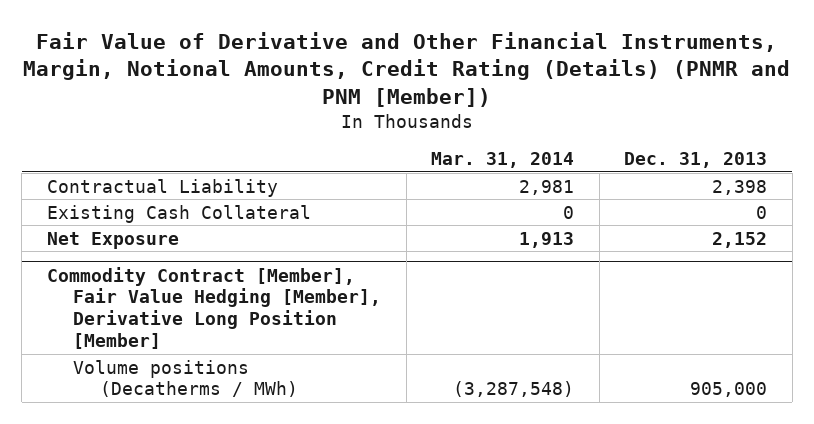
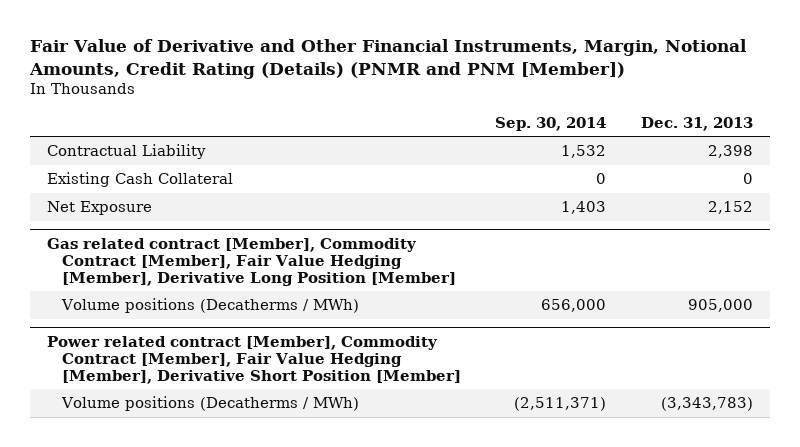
- | Mar. 31, 2014 | Dec. 31, 2013
+ | Sep. 30, 2014 | Dec. 31, 2013
- Commodity Contract [Member], Fair Value Hedging [Member], Derivative Long Position [Member]
+ Gas related contract [Member], Commodity Contract [Member], Fair Value Hedging [Member], Derivative Long Position [Member]
+ Power related contract [Member], Commodity Contract [Member], Fair Value Hedging [Member], Derivative Short Position [Member]
+ Volume positions (Decatherms / MWh) | (2,511,371) | (3,343,783)

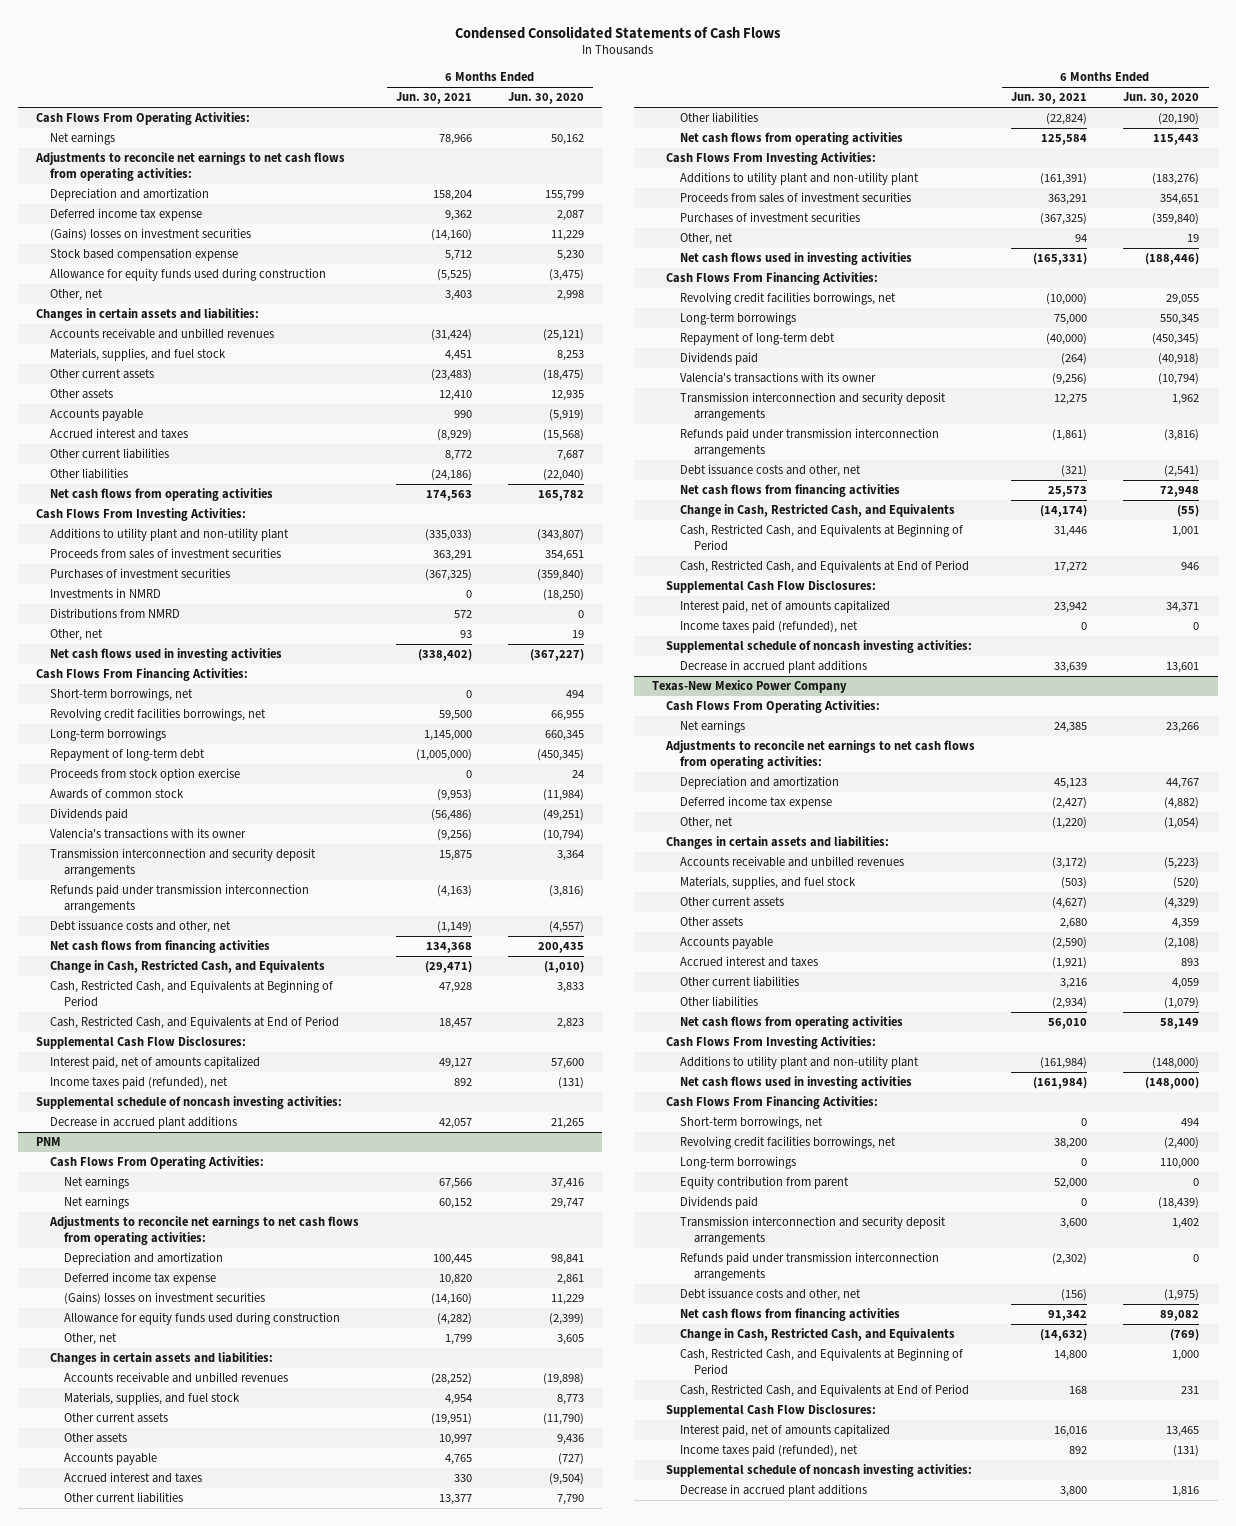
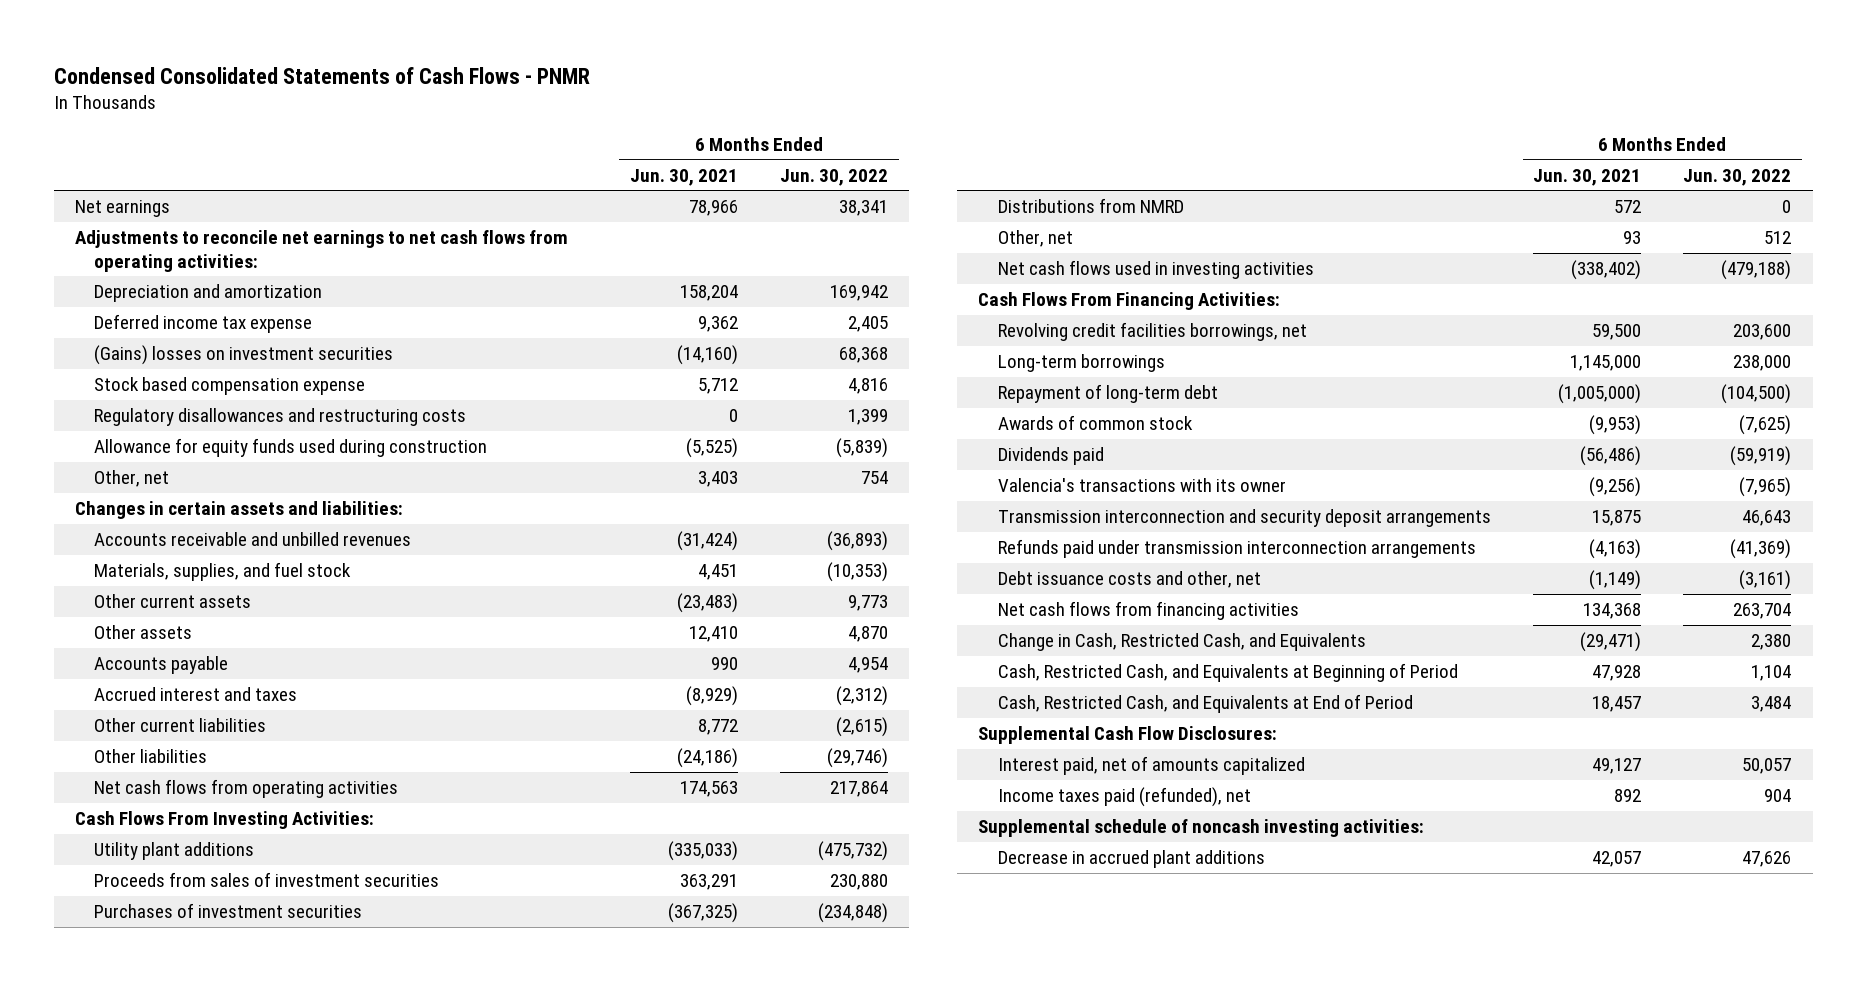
- Condensed Consolidated Statements of Cash Flows
+ Condensed Consolidated Statements of Cash Flows - PNMR
- | 6 Months Ended Jun. 30, 2021 | 6 Months Ended Jun. 30, 2020
+ | 6 Months Ended Jun. 30, 2021 | 6 Months Ended Jun. 30, 2022
- Cash Flows From Operating Activities:
+ Regulatory disallowances and restructuring costs | 0 | 1,399
- Additions to utility plant and non-utility plant | (335,033) | (343,807)
+ Utility plant additions | (335,033) | (475,732)
- Investments in NMRD | 0 | (18,250)
- Short-term borrowings, net | 0 | 494
- Proceeds from stock option exercise | 0 | 24
- PNM
- Cash Flows From Operating Activities:
- Net earnings | 67,566 | 37,416
- Net earnings | 60,152 | 29,747
- Adjustments to reconcile net earnings to net cash flows from operating activities:
- Depreciation and amortization | 100,445 | 98,841
- Deferred income tax expense | 10,820 | 2,861
- (Gains) losses on investment securities | (14,160) | 11,229
- Allowance for equity funds used during construction | (4,282) | (2,399)
- Other, net | 1,799 | 3,605
- Changes in certain assets and liabilities:
- Accounts receivable and unbilled revenues | (28,252) | (19,898)
- Materials, supplies, and fuel stock | 4,954 | 8,773
- Other current assets | (19,951) | (11,790)
- Other assets | 10,997 | 9,436
- Accounts payable | 4,765 | (727)
- Accrued interest and taxes | 330 | (9,504)
- Other current liabilities | 13,377 | 7,790
- Other liabilities | (22,824) | (20,190)
- Net cash flows from operating activities | 125,584 | 115,443
- Cash Flows From Investing Activities:
- Additions to utility plant and non-utility plant | (161,391) | (183,276)
- Proceeds from sales of investment securities | 363,291 | 354,651
- Purchases of investment securities | (367,325) | (359,840)
- Other, net | 94 | 19
- Net cash flows used in investing activities | (165,331) | (188,446)
- Cash Flows From Financing Activities:
- Revolving credit facilities borrowings, net | (10,000) | 29,055
- Long-term borrowings | 75,000 | 550,345
- Repayment of long-term debt | (40,000) | (450,345)
- Dividends paid | (264) | (40,918)
- Valencia's transactions with its owner | (9,256) | (10,794)
- Transmission interconnection and security deposit arrangements | 12,275 | 1,962
- Refunds paid under transmission interconnection arrangements | (1,861) | (3,816)
- Debt issuance costs and other, net | (321) | (2,541)
- Net cash flows from financing activities | 25,573 | 72,948
- Change in Cash, Restricted Cash, and Equivalents | (14,174) | (55)
- Cash, Restricted Cash, and Equivalents at Beginning of Period | 31,446 | 1,001
- Cash, Restricted Cash, and Equivalents at End of Period | 17,272 | 946
- Supplemental Cash Flow Disclosures:
- Interest paid, net of amounts capitalized | 23,942 | 34,371
- Income taxes paid (refunded), net | 0 | 0
- Supplemental schedule of noncash investing activities:
- Decrease in accrued plant additions | 33,639 | 13,601
- Texas-New Mexico Power Company
- Cash Flows From Operating Activities:
- Net earnings | 24,385 | 23,266
- Adjustments to reconcile net earnings to net cash flows from operating activities:
- Depreciation and amortization | 45,123 | 44,767
- Deferred income tax expense | (2,427) | (4,882)
- Other, net | (1,220) | (1,054)
- Changes in certain assets and liabilities:
- Accounts receivable and unbilled revenues | (3,172) | (5,223)
- Materials, supplies, and fuel stock | (503) | (520)
- Other current assets | (4,627) | (4,329)
- Other assets | 2,680 | 4,359
- Accounts payable | (2,590) | (2,108)
- Accrued interest and taxes | (1,921) | 893
- Other current liabilities | 3,216 | 4,059
- Other liabilities | (2,934) | (1,079)
- Net cash flows from operating activities | 56,010 | 58,149
- Cash Flows From Investing Activities:
- Additions to utility plant and non-utility plant | (161,984) | (148,000)
- Net cash flows used in investing activities | (161,984) | (148,000)
- Cash Flows From Financing Activities:
- Short-term borrowings, net | 0 | 494
- Revolving credit facilities borrowings, net | 38,200 | (2,400)
- Long-term borrowings | 0 | 110,000
- Equity contribution from parent | 52,000 | 0
- Dividends paid | 0 | (18,439)
- Transmission interconnection and security deposit arrangements | 3,600 | 1,402
- Refunds paid under transmission interconnection arrangements | (2,302) | 0
- Debt issuance costs and other, net | (156) | (1,975)
- Net cash flows from financing activities | 91,342 | 89,082
- Change in Cash, Restricted Cash, and Equivalents | (14,632) | (769)
- Cash, Restricted Cash, and Equivalents at Beginning of Period | 14,800 | 1,000
- Cash, Restricted Cash, and Equivalents at End of Period | 168 | 231
- Supplemental Cash Flow Disclosures:
- Interest paid, net of amounts capitalized | 16,016 | 13,465
- Income taxes paid (refunded), net | 892 | (131)
- Supplemental schedule of noncash investing activities:
- Decrease in accrued plant additions | 3,800 | 1,816

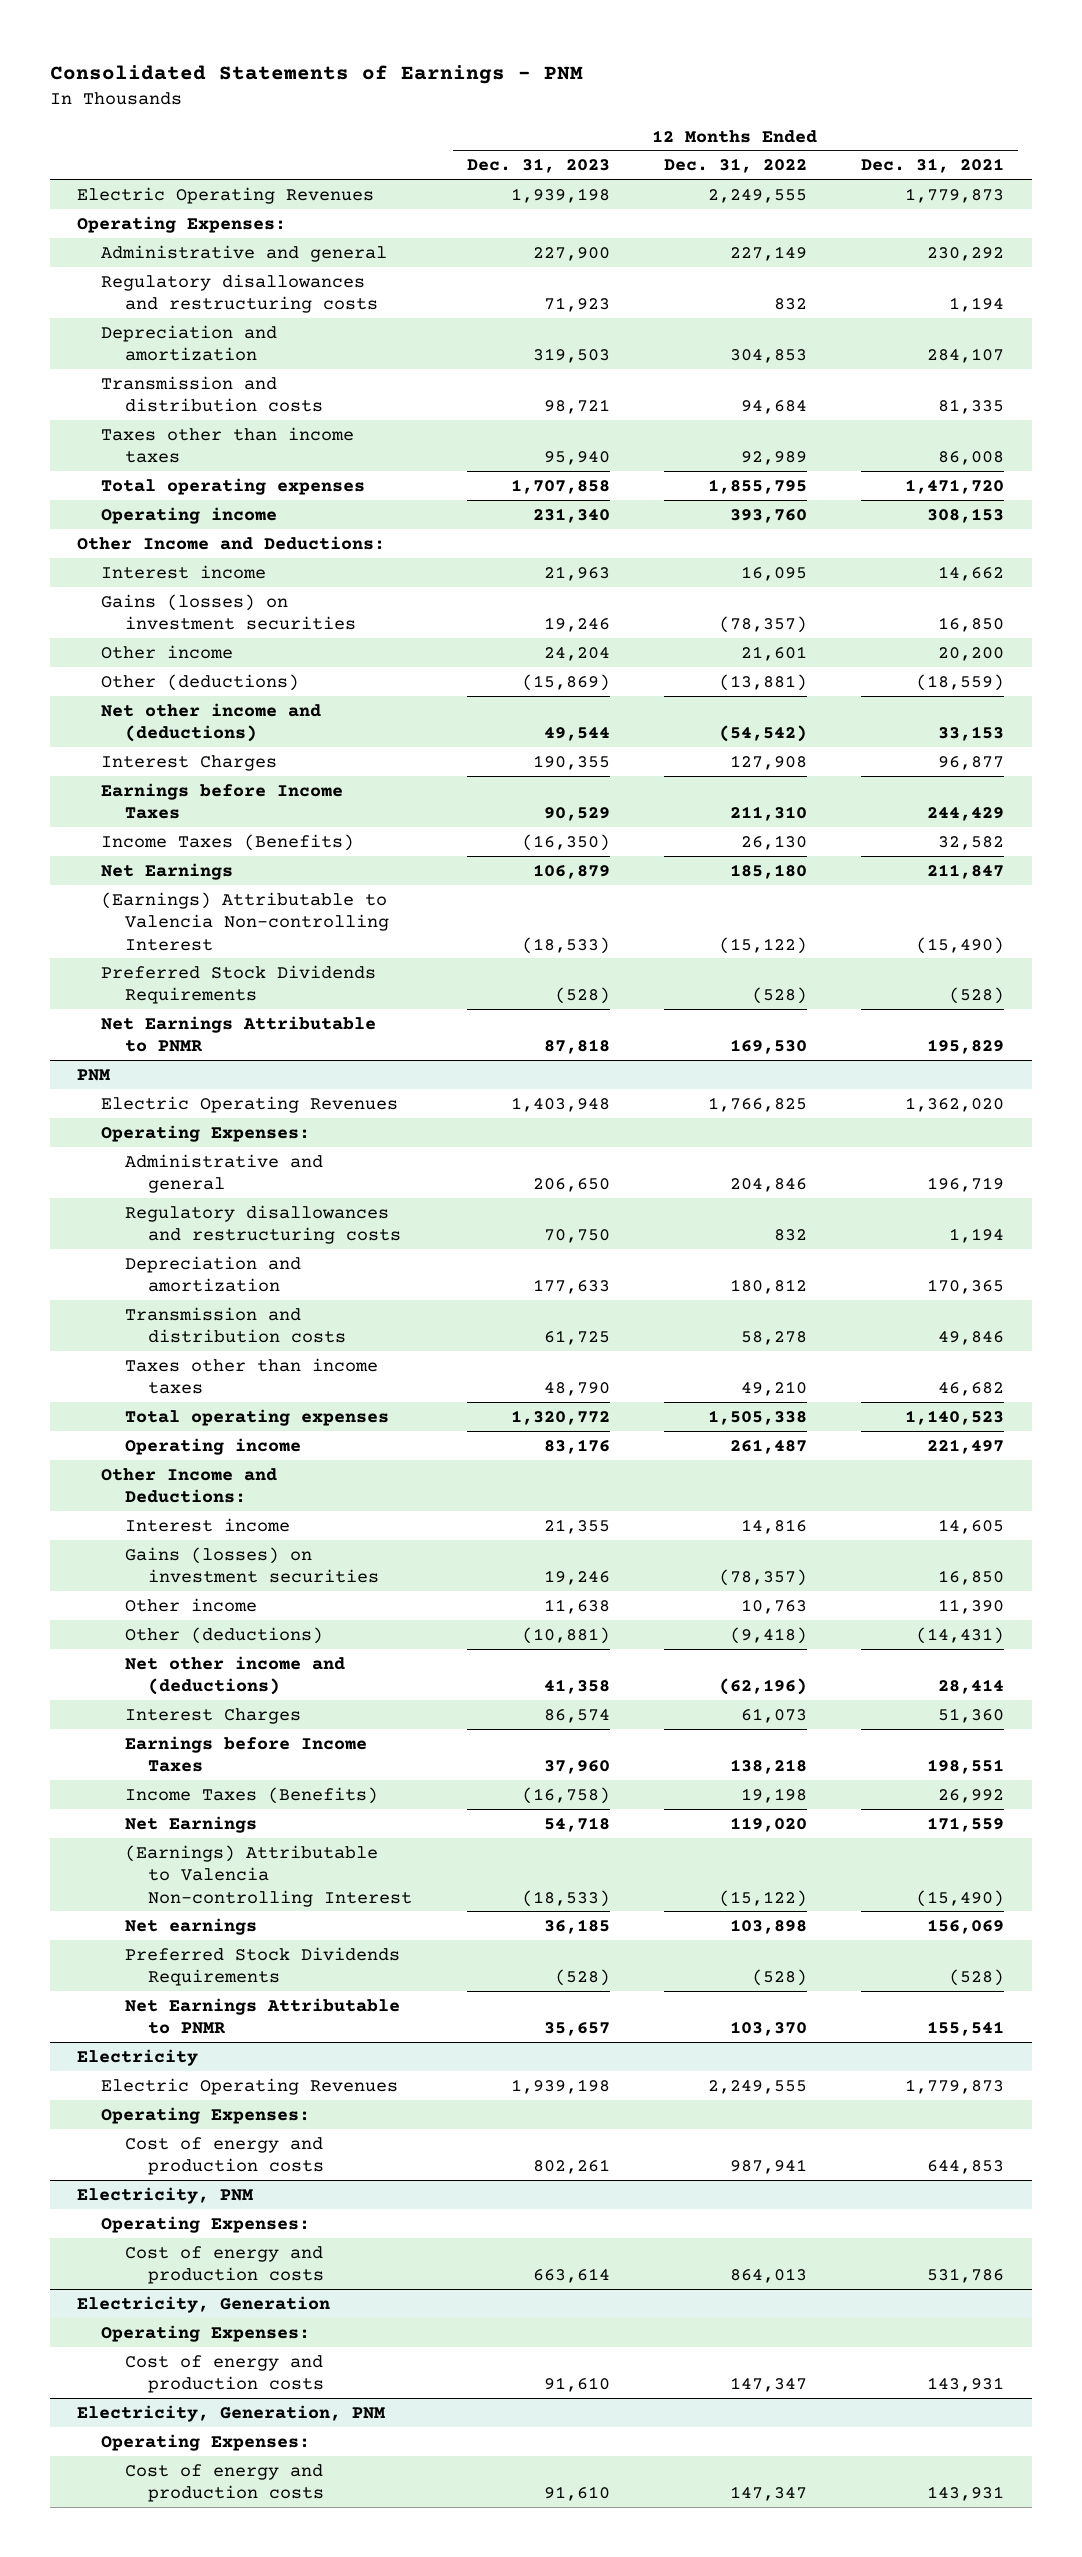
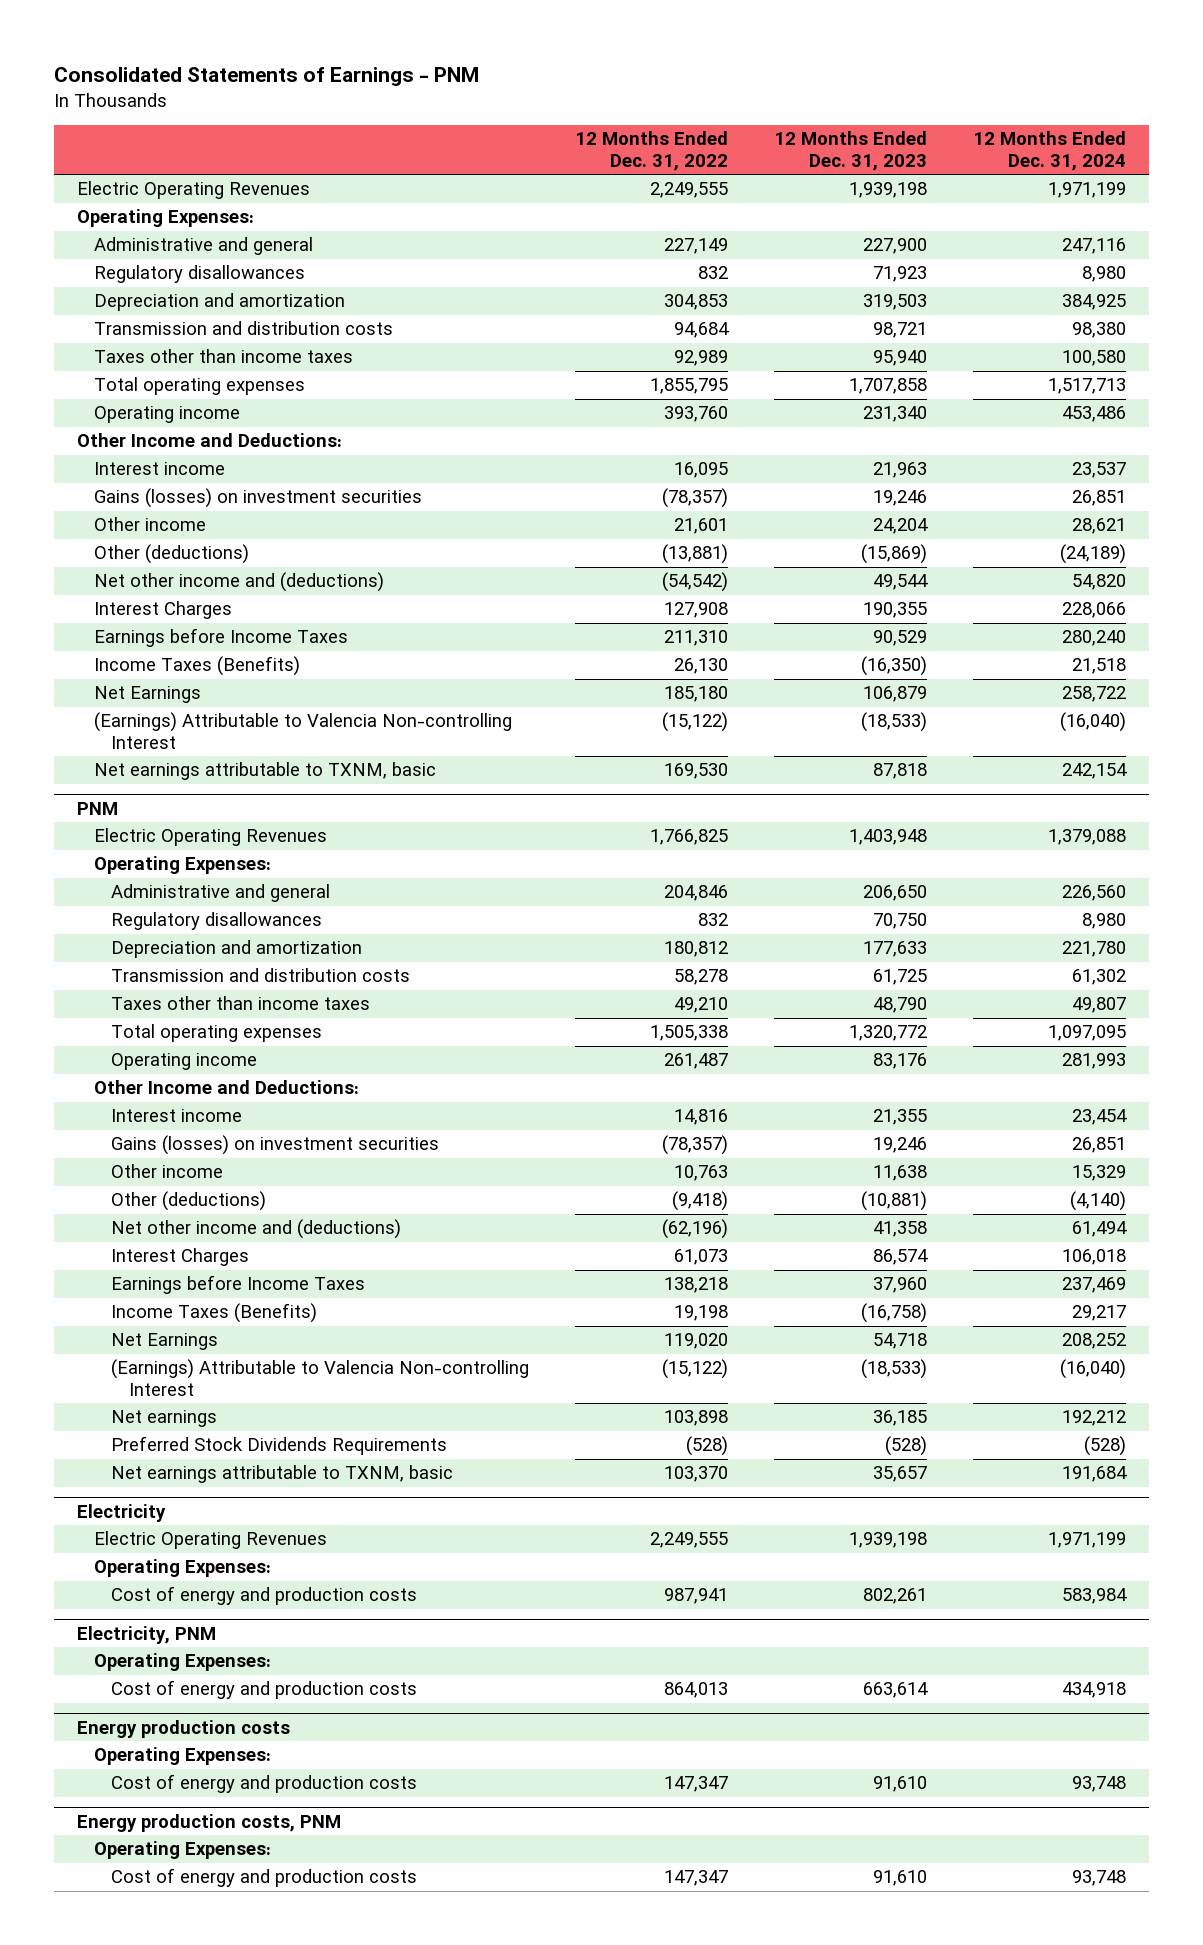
- | 12 Months Ended Dec. 31, 2023 | 12 Months Ended Dec. 31, 2022 | 12 Months Ended Dec. 31, 2021
+ | 12 Months Ended Dec. 31, 2022 | 12 Months Ended Dec. 31, 2023 | 12 Months Ended Dec. 31, 2024
- Regulatory disallowances and restructuring costs | 71,923 | 832 | 1,194
+ Regulatory disallowances | 832 | 71,923 | 8,980
- Preferred Stock Dividends Requirements | (528) | (528) | (528)
- Net Earnings Attributable to PNMR | 87,818 | 169,530 | 195,829
+ Net earnings attributable to TXNM, basic | 169,530 | 87,818 | 242,154
@ PNM
- Regulatory disallowances and restructuring costs | 70,750 | 832 | 1,194
+ Regulatory disallowances | 832 | 70,750 | 8,980
- Net Earnings Attributable to PNMR | 35,657 | 103,370 | 155,541
+ Net earnings attributable to TXNM, basic | 103,370 | 35,657 | 191,684
- Electricity, Generation
+ Energy production costs
- Electricity, Generation, PNM
+ Energy production costs, PNM

